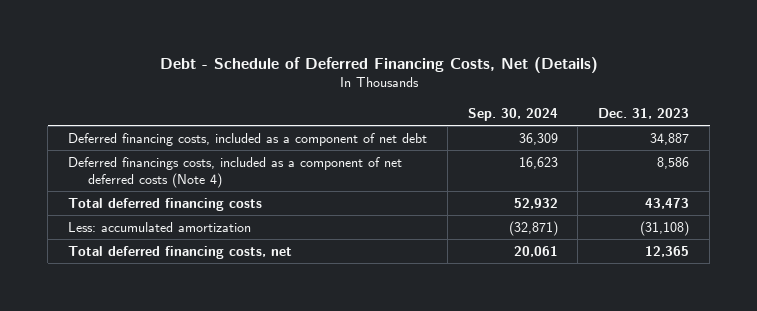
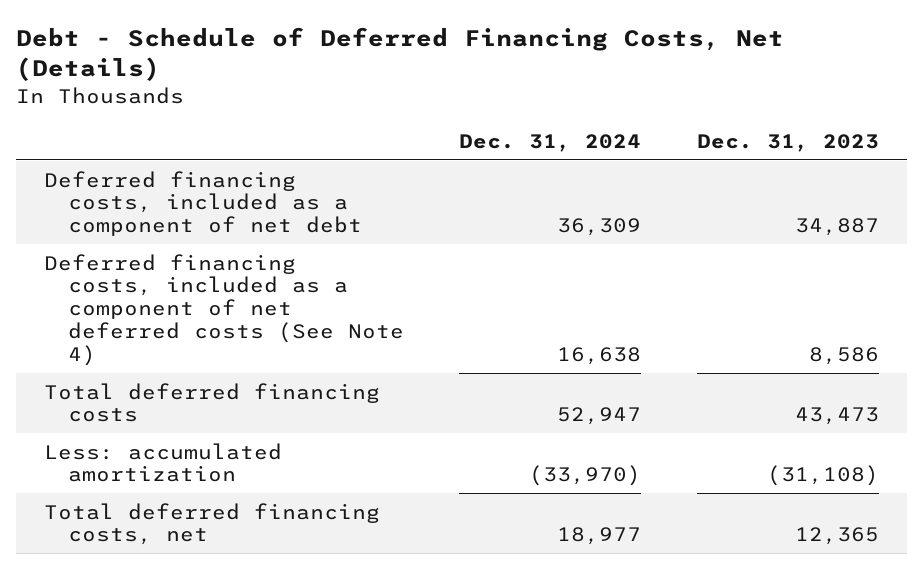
- | Sep. 30, 2024 | Dec. 31, 2023
+ | Dec. 31, 2024 | Dec. 31, 2023
- Deferred financings costs, included as a component of net deferred costs (Note 4) | 16,623 | 8,586
+ Deferred financing costs, included as a component of net deferred costs (See Note 4) | 16,638 | 8,586

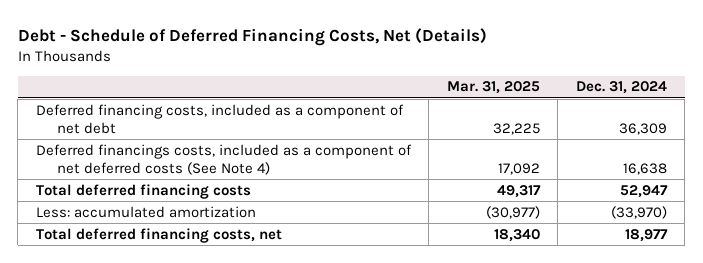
- | Dec. 31, 2024 | Dec. 31, 2023
+ | Mar. 31, 2025 | Dec. 31, 2024
- Deferred financing costs, included as a component of net deferred costs (See Note 4) | 16,638 | 8,586
+ Deferred financings costs, included as a component of net deferred costs (See Note 4) | 17,092 | 16,638

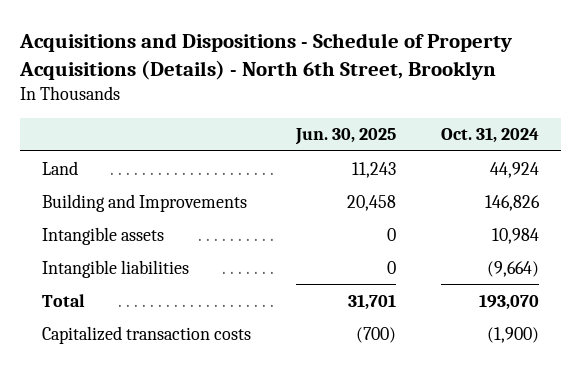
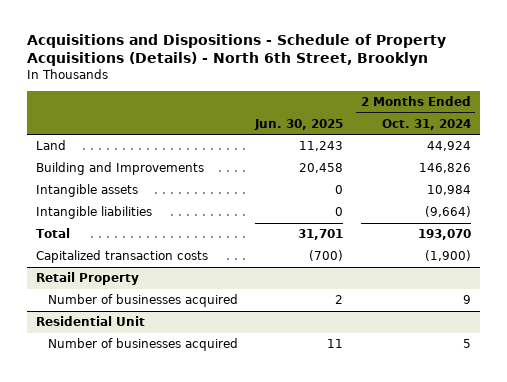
- | Jun. 30, 2025 | Oct. 31, 2024
+ | Jun. 30, 2025 | 2 Months Ended Oct. 31, 2024
+ Retail Property
+ Number of businesses acquired | 2 | 9
+ Residential Unit
+ Number of businesses acquired | 11 | 5

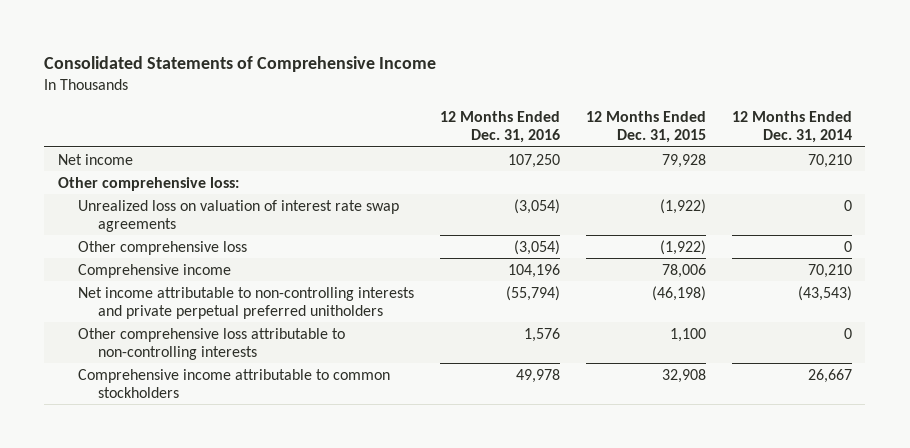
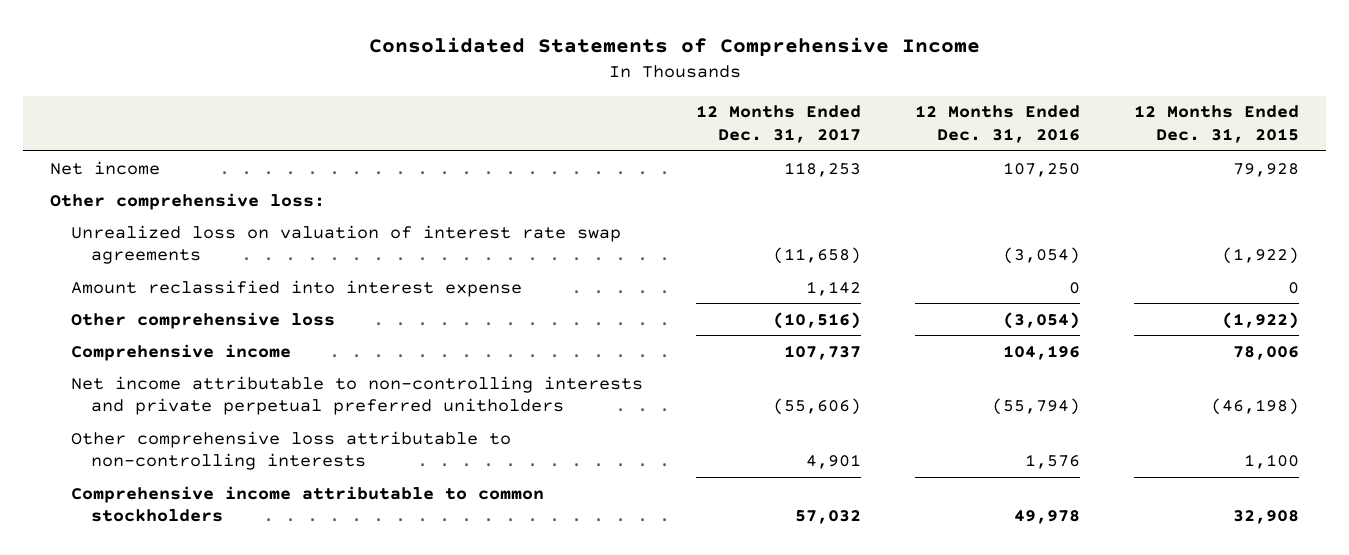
- | 12 Months Ended Dec. 31, 2016 | 12 Months Ended Dec. 31, 2015 | 12 Months Ended Dec. 31, 2014
+ | 12 Months Ended Dec. 31, 2017 | 12 Months Ended Dec. 31, 2016 | 12 Months Ended Dec. 31, 2015
+ Amount reclassified into interest expense | 1,142 | 0 | 0

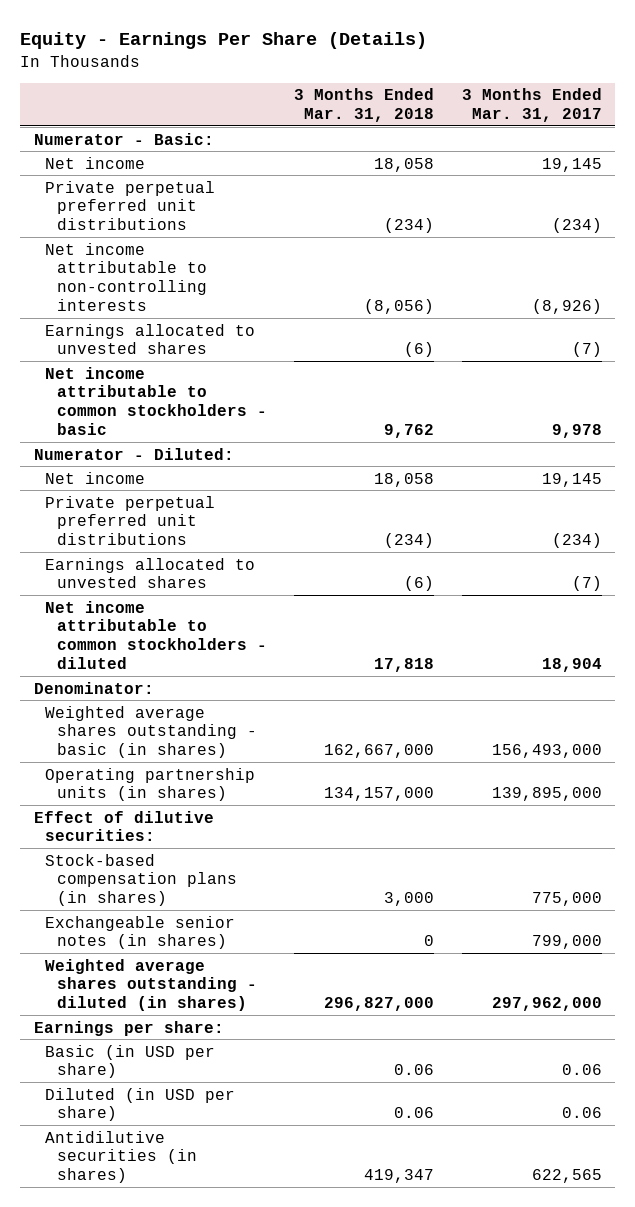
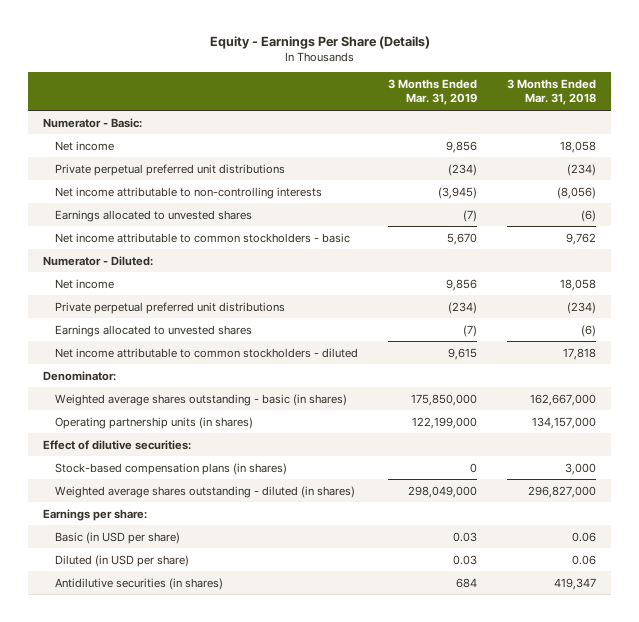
- | 3 Months Ended Mar. 31, 2018 | 3 Months Ended Mar. 31, 2017
+ | 3 Months Ended Mar. 31, 2019 | 3 Months Ended Mar. 31, 2018
- Exchangeable senior notes (in shares) | 0 | 799,000

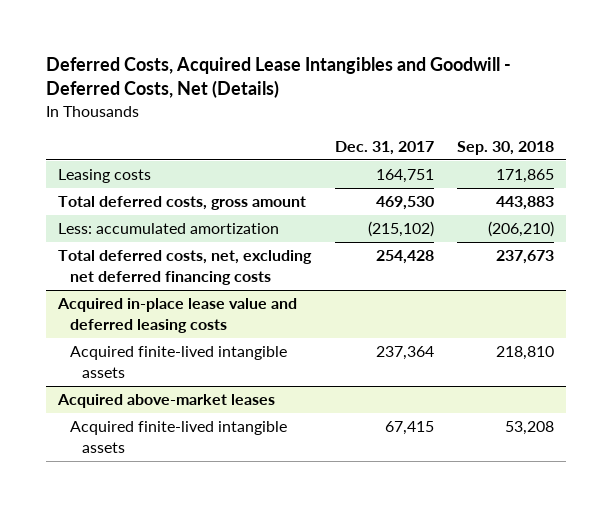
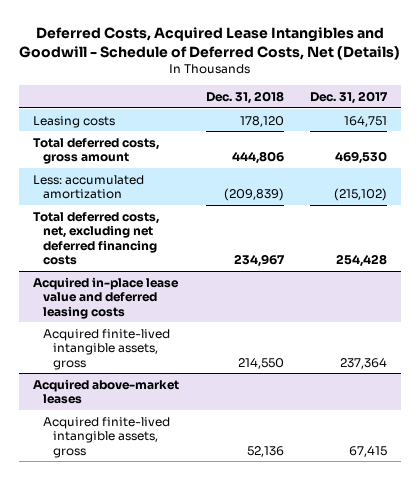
- Deferred Costs, Acquired Lease Intangibles and Goodwill - Deferred Costs, Net (Details)
+ Deferred Costs, Acquired Lease Intangibles and Goodwill - Schedule of Deferred Costs, Net (Details)
- | Dec. 31, 2017 | Sep. 30, 2018
+ | Dec. 31, 2018 | Dec. 31, 2017
@ Acquired in-place lease value and deferred leasing costs
- Acquired finite-lived intangible assets | 237,364 | 218,810
+ Acquired finite-lived intangible assets, gross | 214,550 | 237,364
@ Acquired above-market leases
- Acquired finite-lived intangible assets | 67,415 | 53,208
+ Acquired finite-lived intangible assets, gross | 52,136 | 67,415

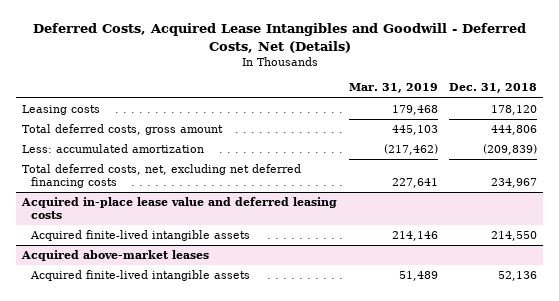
- Deferred Costs, Acquired Lease Intangibles and Goodwill - Schedule of Deferred Costs, Net (Details)
+ Deferred Costs, Acquired Lease Intangibles and Goodwill - Deferred Costs, Net (Details)
- | Dec. 31, 2018 | Dec. 31, 2017
+ | Mar. 31, 2019 | Dec. 31, 2018
@ Acquired in-place lease value and deferred leasing costs
- Acquired finite-lived intangible assets, gross | 214,550 | 237,364
+ Acquired finite-lived intangible assets | 214,146 | 214,550
@ Acquired above-market leases
- Acquired finite-lived intangible assets, gross | 52,136 | 67,415
+ Acquired finite-lived intangible assets | 51,489 | 52,136

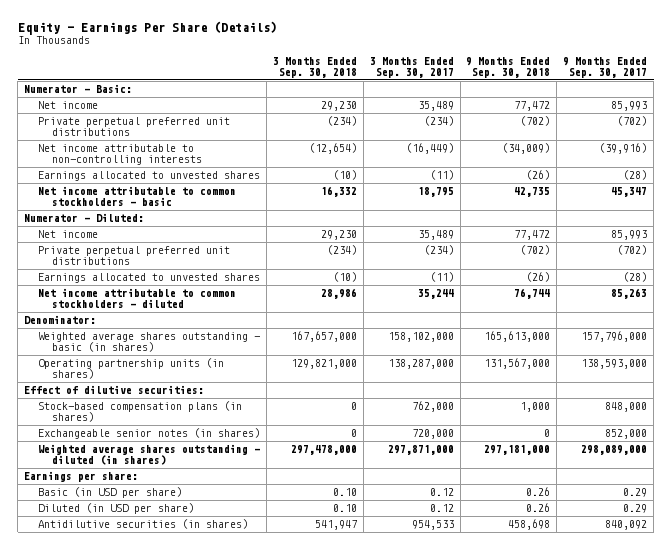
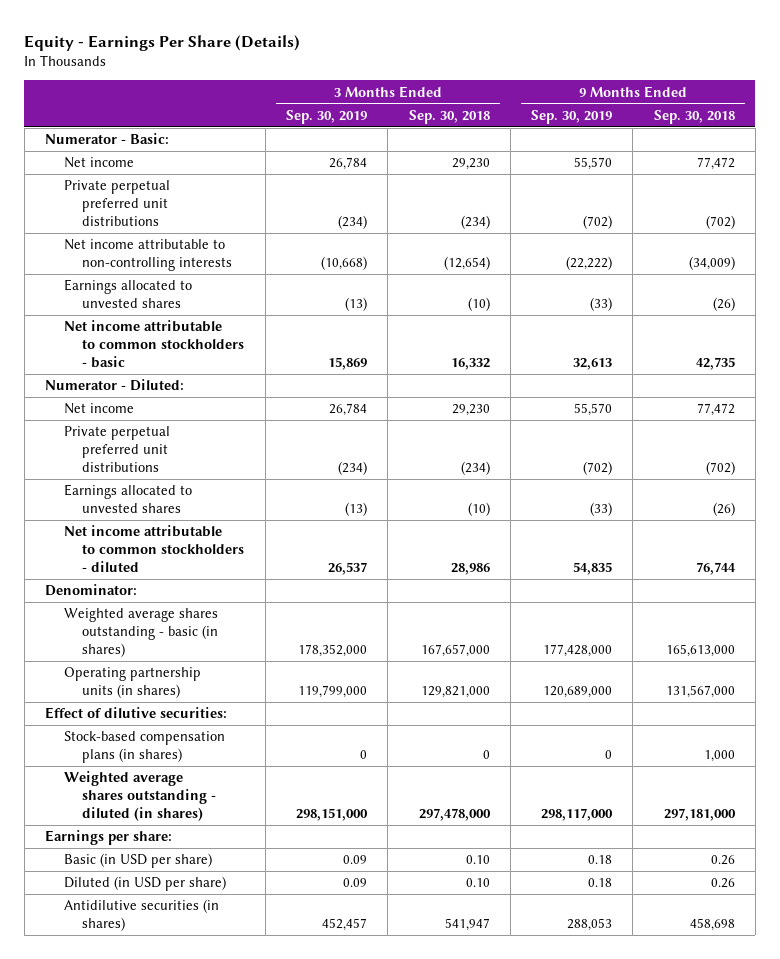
- | 3 Months Ended Sep. 30, 2018 | 3 Months Ended Sep. 30, 2017 | 9 Months Ended Sep. 30, 2018 | 9 Months Ended Sep. 30, 2017
+ | 3 Months Ended Sep. 30, 2019 | 3 Months Ended Sep. 30, 2018 | 9 Months Ended Sep. 30, 2019 | 9 Months Ended Sep. 30, 2018
- Exchangeable senior notes (in shares) | 0 | 720,000 | 0 | 852,000

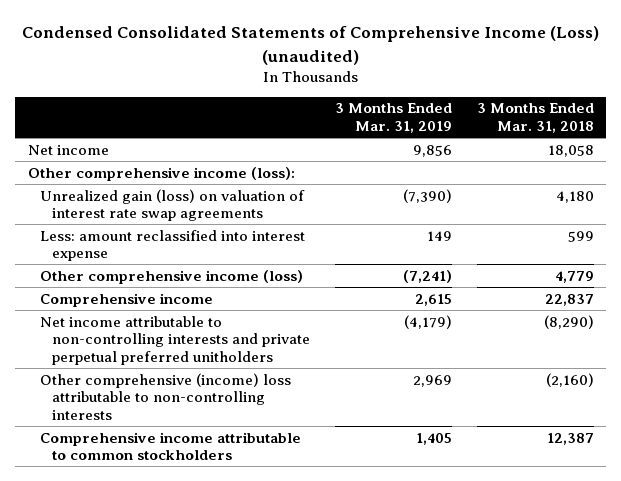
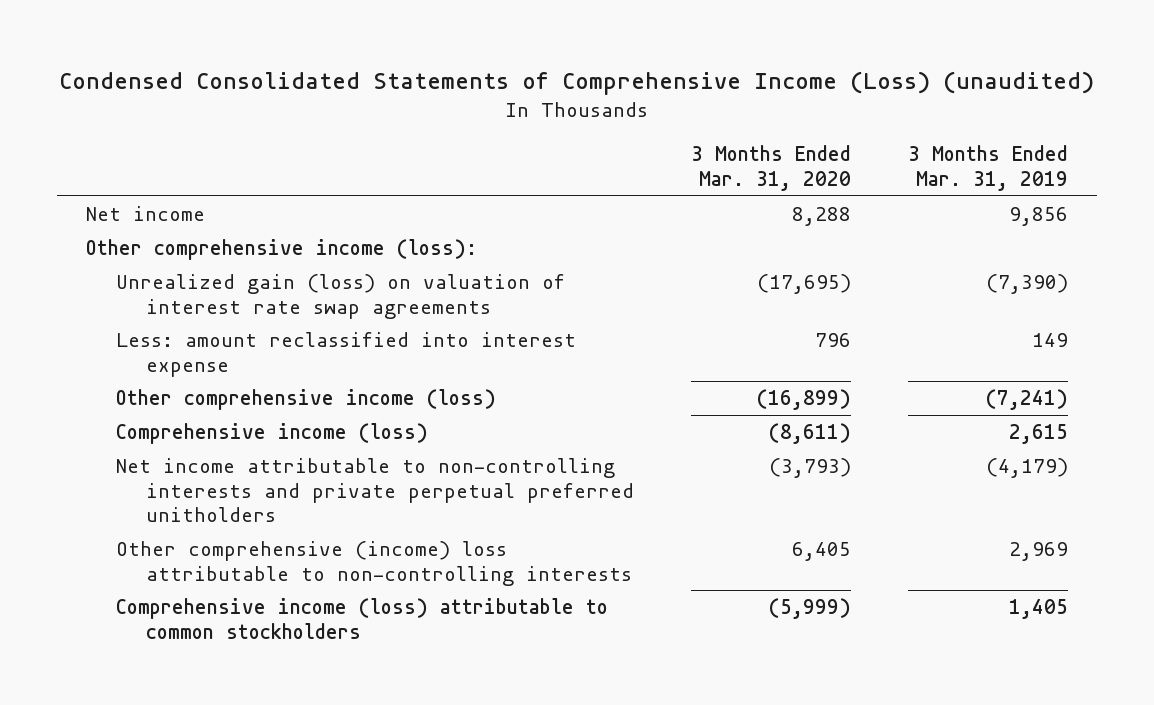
- | 3 Months Ended Mar. 31, 2019 | 3 Months Ended Mar. 31, 2018
+ | 3 Months Ended Mar. 31, 2020 | 3 Months Ended Mar. 31, 2019
- Comprehensive income | 2,615 | 22,837
+ Comprehensive income (loss) | (8,611) | 2,615
- Comprehensive income attributable to common stockholders | 1,405 | 12,387
+ Comprehensive income (loss) attributable to common stockholders | (5,999) | 1,405

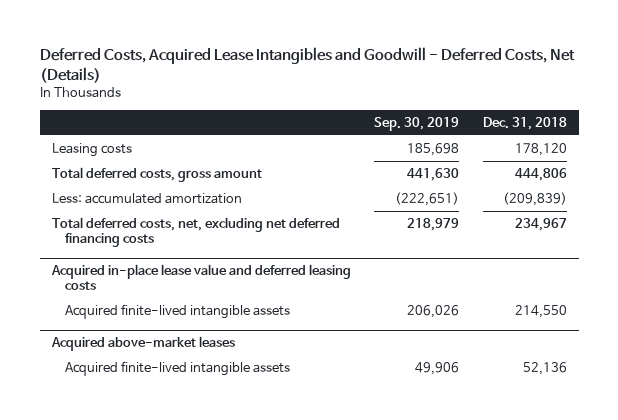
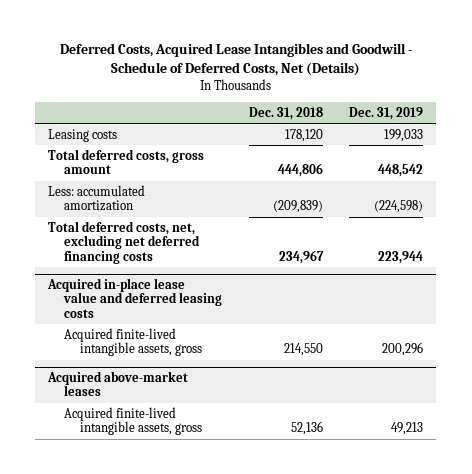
- Deferred Costs, Acquired Lease Intangibles and Goodwill - Deferred Costs, Net (Details)
+ Deferred Costs, Acquired Lease Intangibles and Goodwill - Schedule of Deferred Costs, Net (Details)
- | Sep. 30, 2019 | Dec. 31, 2018
+ | Dec. 31, 2018 | Dec. 31, 2019
@ Acquired in-place lease value and deferred leasing costs
- Acquired finite-lived intangible assets | 206,026 | 214,550
+ Acquired finite-lived intangible assets, gross | 214,550 | 200,296
@ Acquired above-market leases
- Acquired finite-lived intangible assets | 49,906 | 52,136
+ Acquired finite-lived intangible assets, gross | 52,136 | 49,213

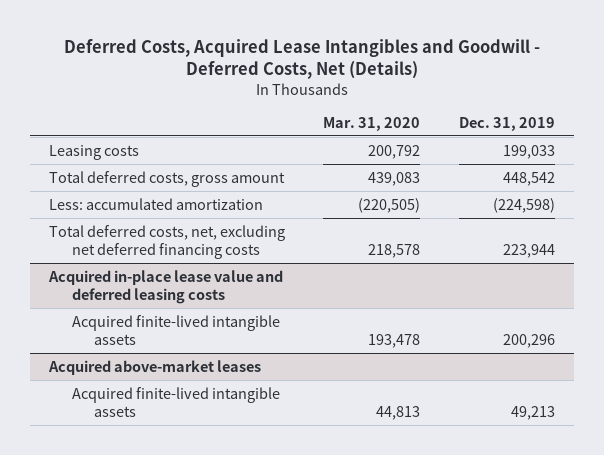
- Deferred Costs, Acquired Lease Intangibles and Goodwill - Schedule of Deferred Costs, Net (Details)
+ Deferred Costs, Acquired Lease Intangibles and Goodwill - Deferred Costs, Net (Details)
- | Dec. 31, 2018 | Dec. 31, 2019
+ | Mar. 31, 2020 | Dec. 31, 2019
@ Acquired in-place lease value and deferred leasing costs
- Acquired finite-lived intangible assets, gross | 214,550 | 200,296
+ Acquired finite-lived intangible assets | 193,478 | 200,296
@ Acquired above-market leases
- Acquired finite-lived intangible assets, gross | 52,136 | 49,213
+ Acquired finite-lived intangible assets | 44,813 | 49,213

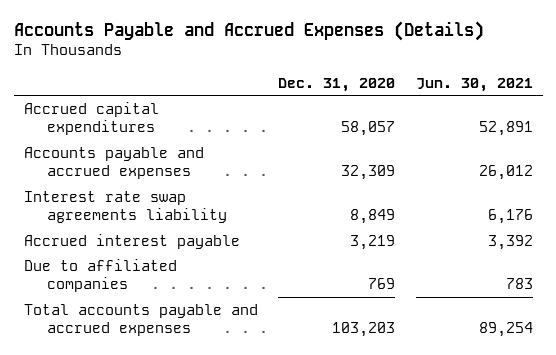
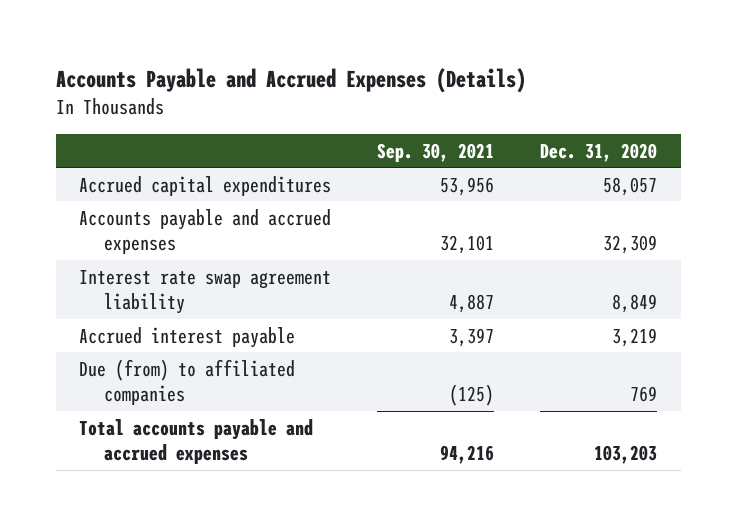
- | Dec. 31, 2020 | Jun. 30, 2021
+ | Sep. 30, 2021 | Dec. 31, 2020
- Interest rate swap agreements liability | 8,849 | 6,176
+ Interest rate swap agreement liability | 4,887 | 8,849
- Due to affiliated companies | 769 | 783
+ Due (from) to affiliated companies | (125) | 769

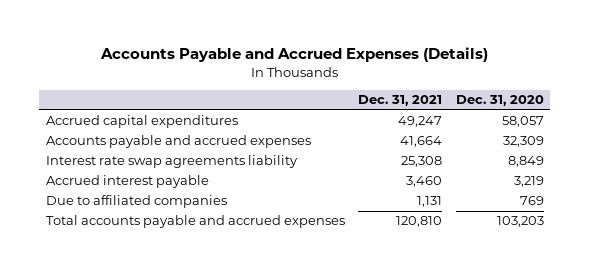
- | Sep. 30, 2021 | Dec. 31, 2020
+ | Dec. 31, 2021 | Dec. 31, 2020
- Interest rate swap agreement liability | 4,887 | 8,849
+ Interest rate swap agreements liability | 25,308 | 8,849
- Due (from) to affiliated companies | (125) | 769
+ Due to affiliated companies | 1,131 | 769

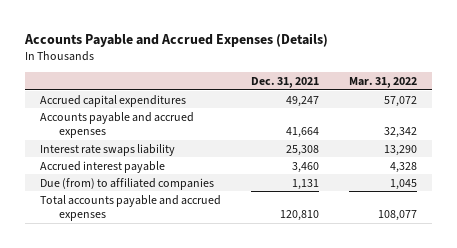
- | Dec. 31, 2021 | Dec. 31, 2020
+ | Dec. 31, 2021 | Mar. 31, 2022
- Interest rate swap agreements liability | 25,308 | 8,849
+ Interest rate swaps liability | 25,308 | 13,290
- Due to affiliated companies | 1,131 | 769
+ Due (from) to affiliated companies | 1,131 | 1,045

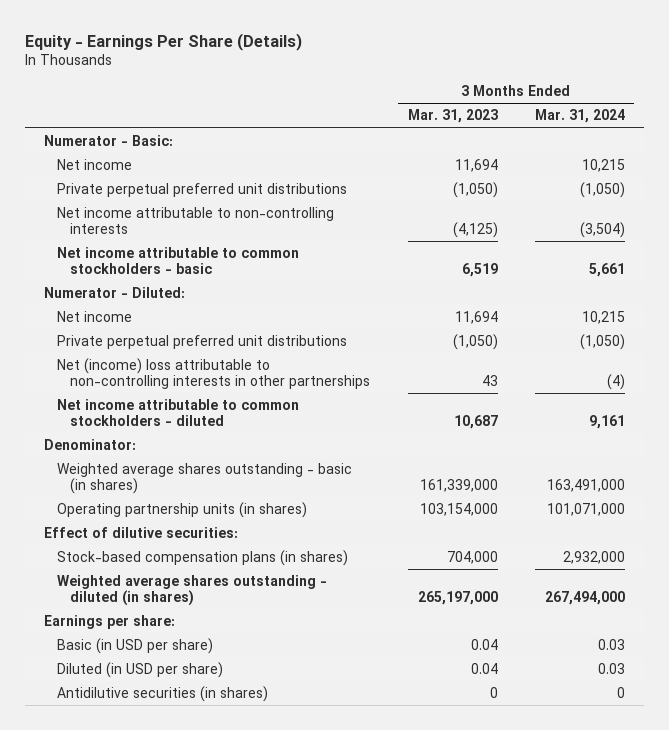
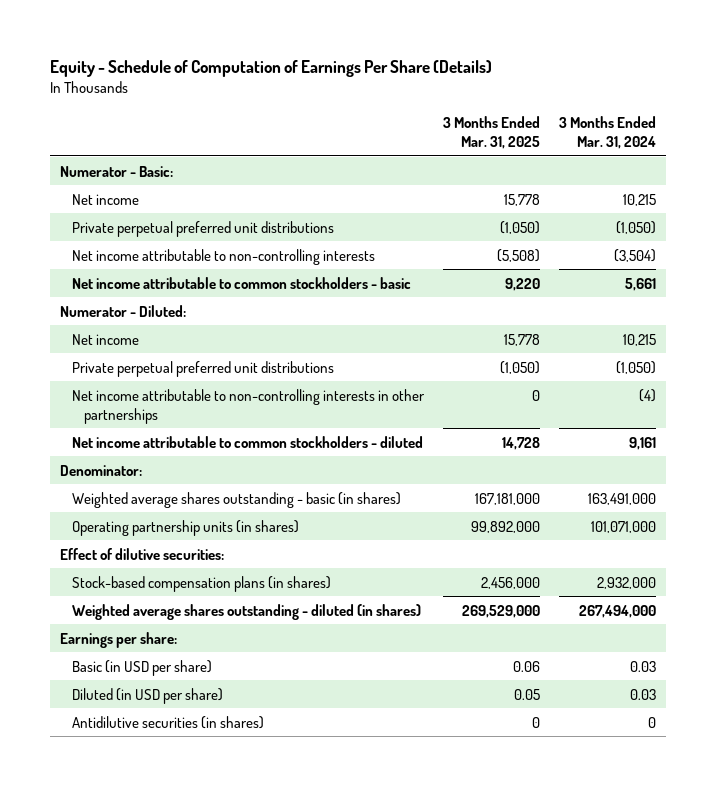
- Equity - Earnings Per Share (Details)
+ Equity - Schedule of Computation of Earnings Per Share (Details)
- | 3 Months Ended Mar. 31, 2023 | 3 Months Ended Mar. 31, 2024
+ | 3 Months Ended Mar. 31, 2025 | 3 Months Ended Mar. 31, 2024
- Net (income) loss attributable to non-controlling interests in other partnerships | 43 | (4)
+ Net income attributable to non-controlling interests in other partnerships | 0 | (4)

